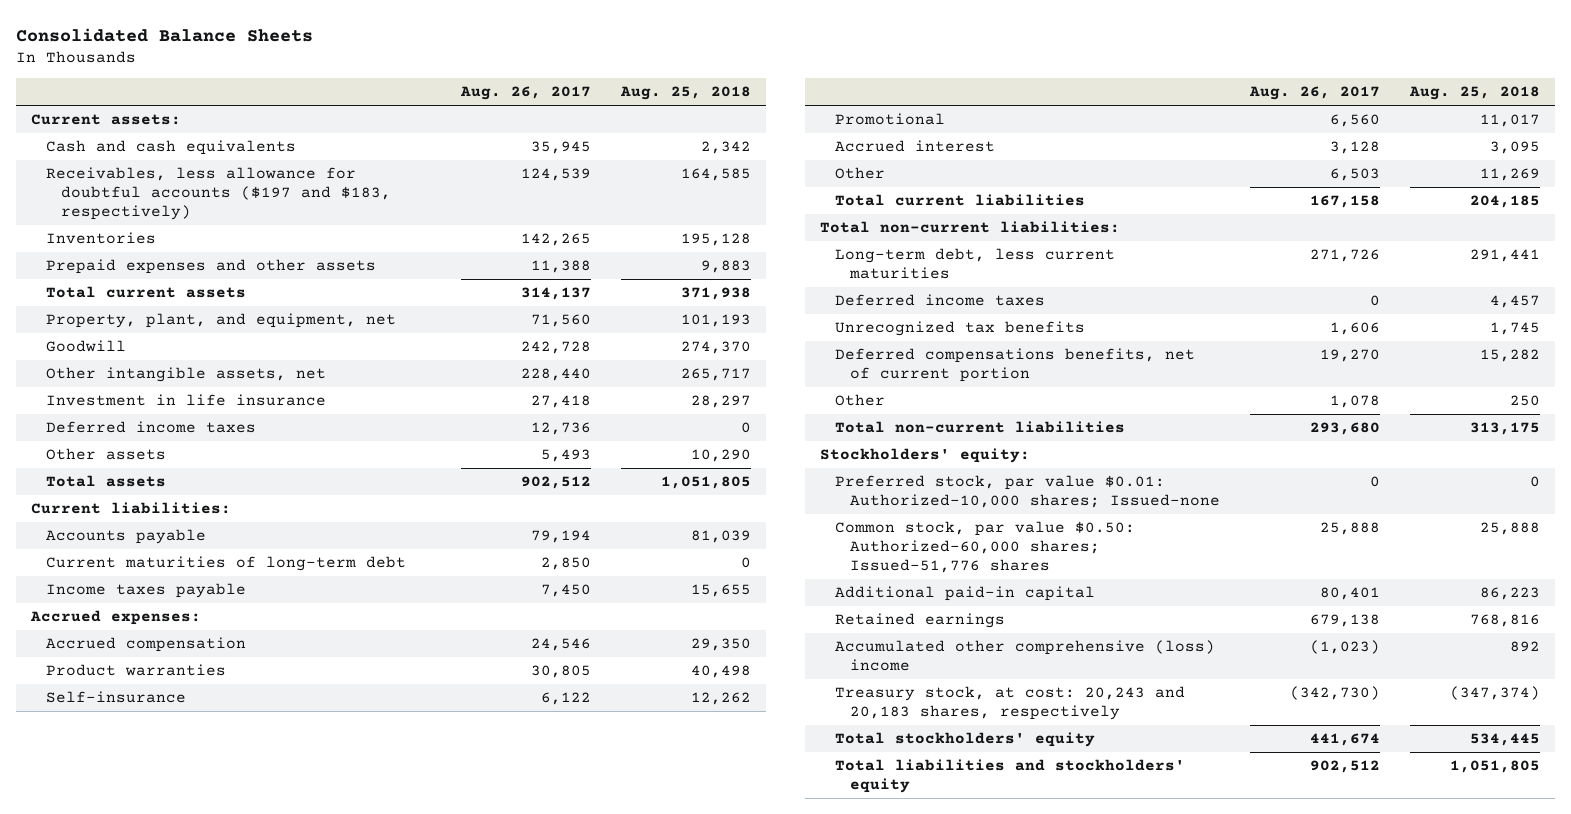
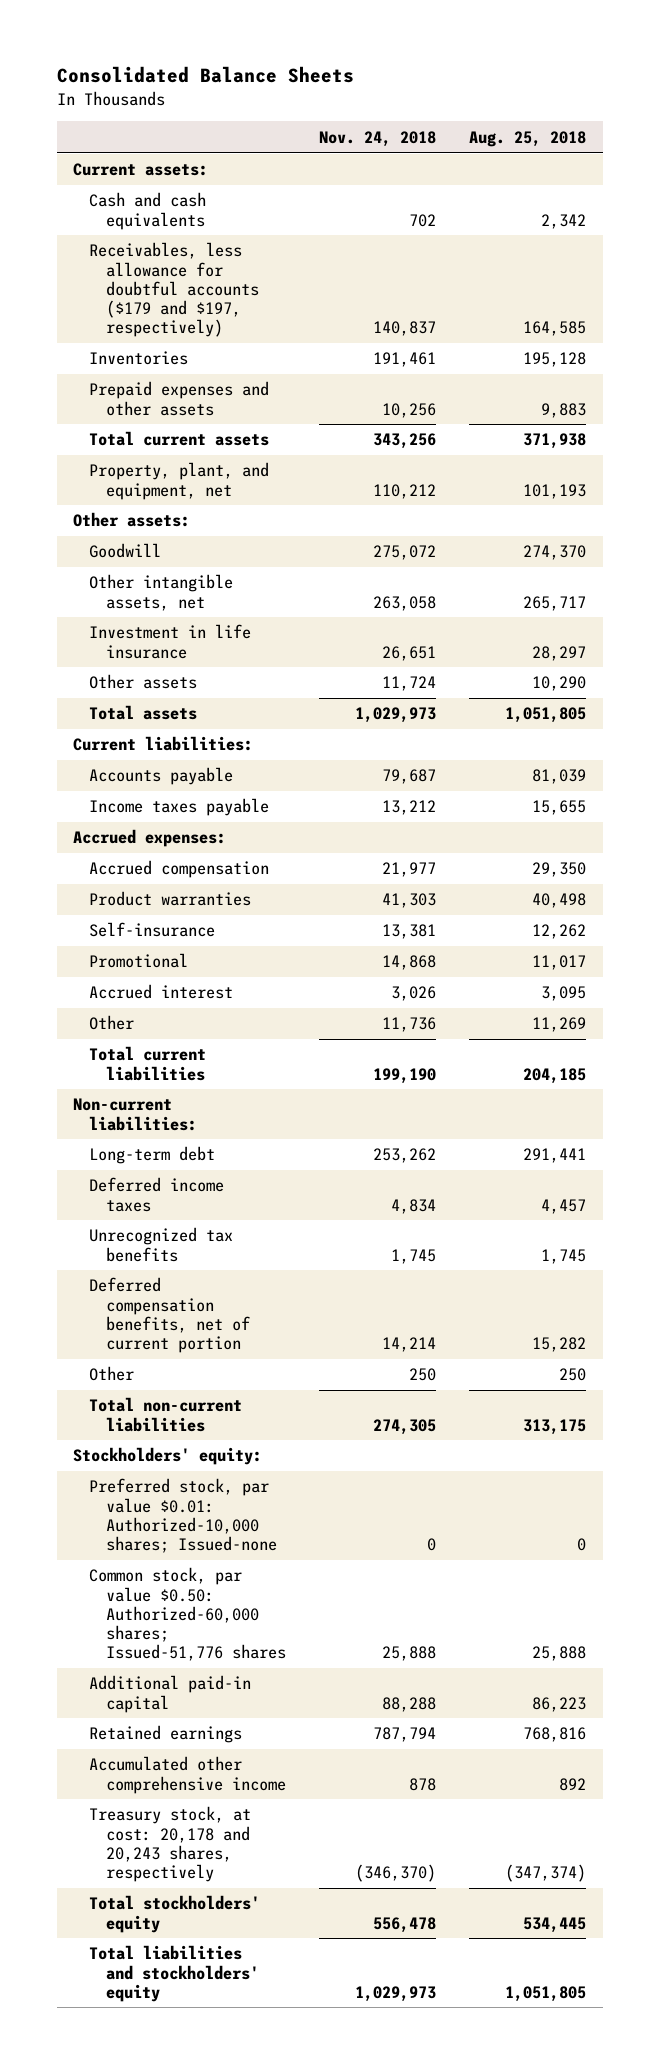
- | Aug. 26, 2017 | Aug. 25, 2018
+ | Nov. 24, 2018 | Aug. 25, 2018
- Receivables, less allowance for doubtful accounts ($197 and $183, respectively) | 124,539 | 164,585
+ Receivables, less allowance for doubtful accounts ($179 and $197, respectively) | 140,837 | 164,585
+ Other assets:
- Deferred income taxes | 12,736 | 0
- Current maturities of long-term debt | 2,850 | 0
- Total non-current liabilities:
- Long-term debt, less current maturities | 271,726 | 291,441
+ Non-current liabilities:
+ Long-term debt | 253,262 | 291,441
- Deferred compensations benefits, net of current portion | 19,270 | 15,282
+ Deferred compensation benefits, net of current portion | 14,214 | 15,282
- Accumulated other comprehensive (loss) income | (1,023) | 892
- Treasury stock, at cost: 20,243 and 20,183 shares, respectively | (342,730) | (347,374)
+ Accumulated other comprehensive income | 878 | 892
+ Treasury stock, at cost: 20,178 and 20,243 shares, respectively | (346,370) | (347,374)

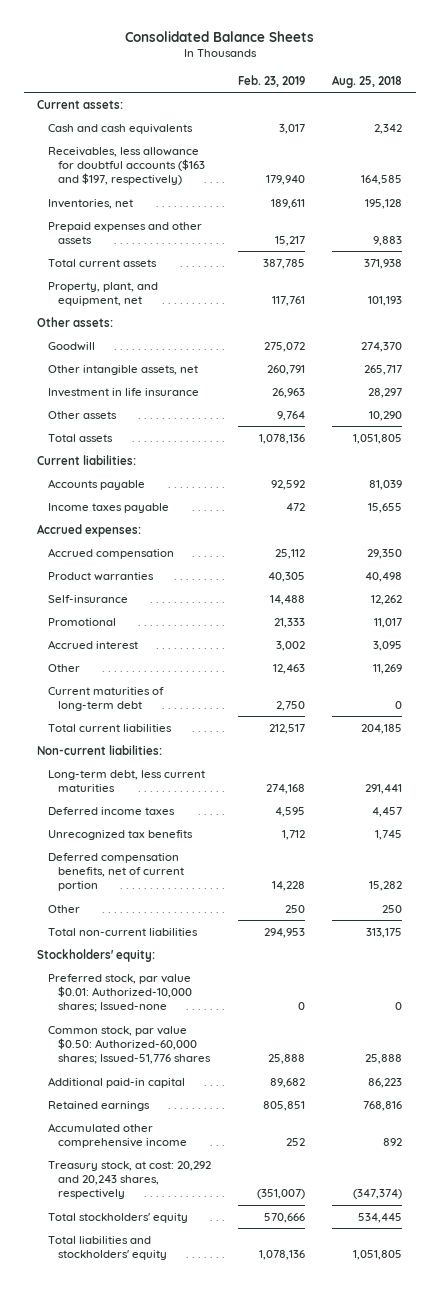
- | Nov. 24, 2018 | Aug. 25, 2018
+ | Feb. 23, 2019 | Aug. 25, 2018
- Receivables, less allowance for doubtful accounts ($179 and $197, respectively) | 140,837 | 164,585
- Inventories | 191,461 | 195,128
+ Receivables, less allowance for doubtful accounts ($163 and $197, respectively) | 179,940 | 164,585
+ Inventories, net | 189,611 | 195,128
+ Current maturities of long-term debt | 2,750 | 0
- Long-term debt | 253,262 | 291,441
+ Long-term debt, less current maturities | 274,168 | 291,441
- Treasury stock, at cost: 20,178 and 20,243 shares, respectively | (346,370) | (347,374)
+ Treasury stock, at cost: 20,292 and 20,243 shares, respectively | (351,007) | (347,374)

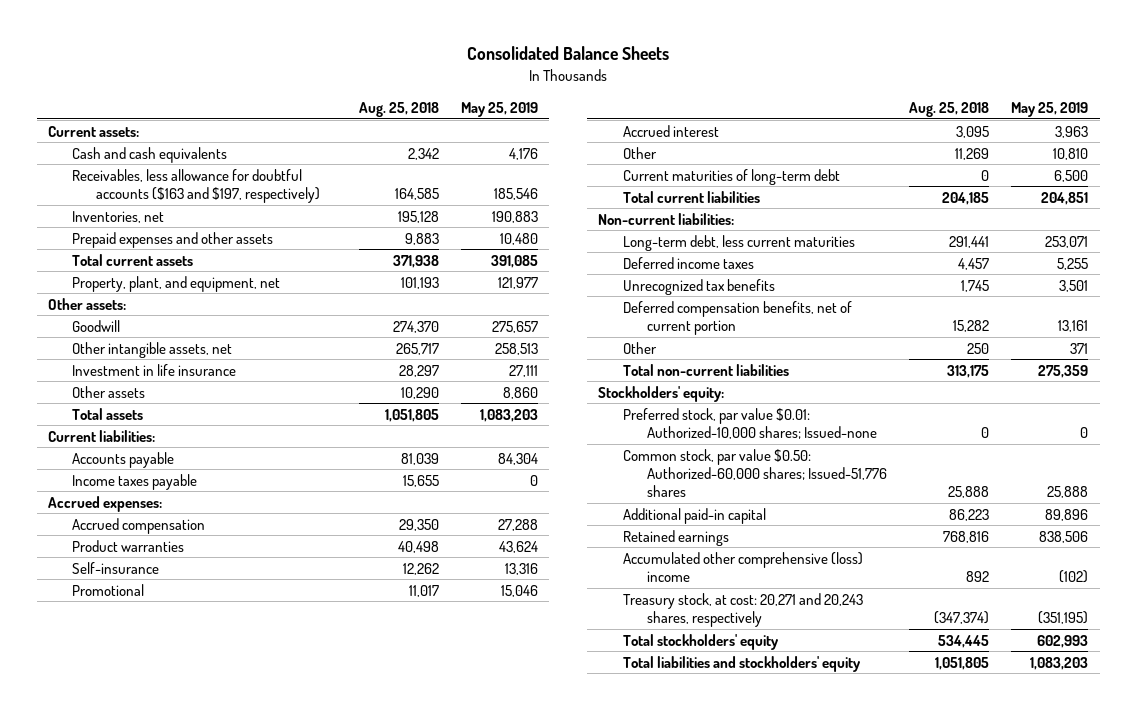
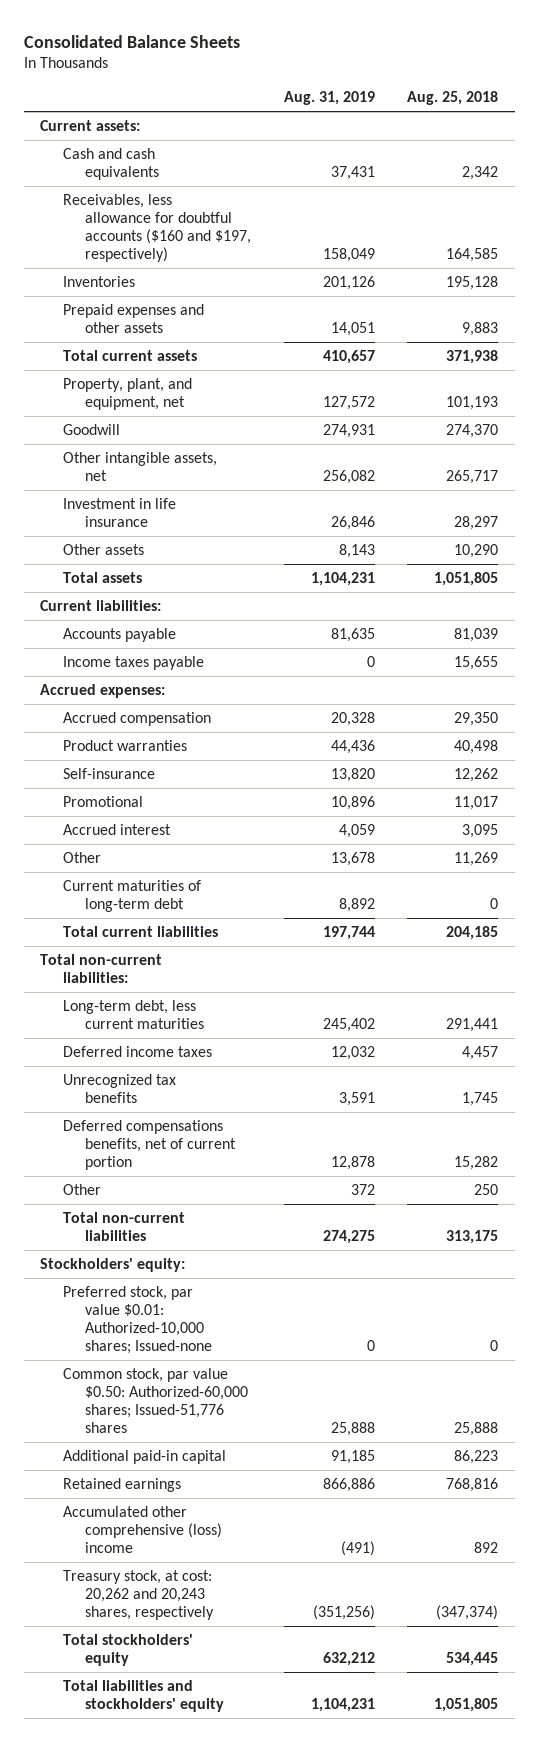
- | Aug. 25, 2018 | May 25, 2019
+ | Aug. 31, 2019 | Aug. 25, 2018
- Receivables, less allowance for doubtful accounts ($163 and $197, respectively) | 164,585 | 185,546
- Inventories, net | 195,128 | 190,883
+ Receivables, less allowance for doubtful accounts ($160 and $197, respectively) | 158,049 | 164,585
+ Inventories | 201,126 | 195,128
- Other assets:
- Non-current liabilities:
+ Total non-current liabilities:
- Deferred compensation benefits, net of current portion | 15,282 | 13,161
+ Deferred compensations benefits, net of current portion | 12,878 | 15,282
- Treasury stock, at cost: 20,271 and 20,243 shares, respectively | (347,374) | (351,195)
+ Treasury stock, at cost: 20,262 and 20,243 shares, respectively | (351,256) | (347,374)

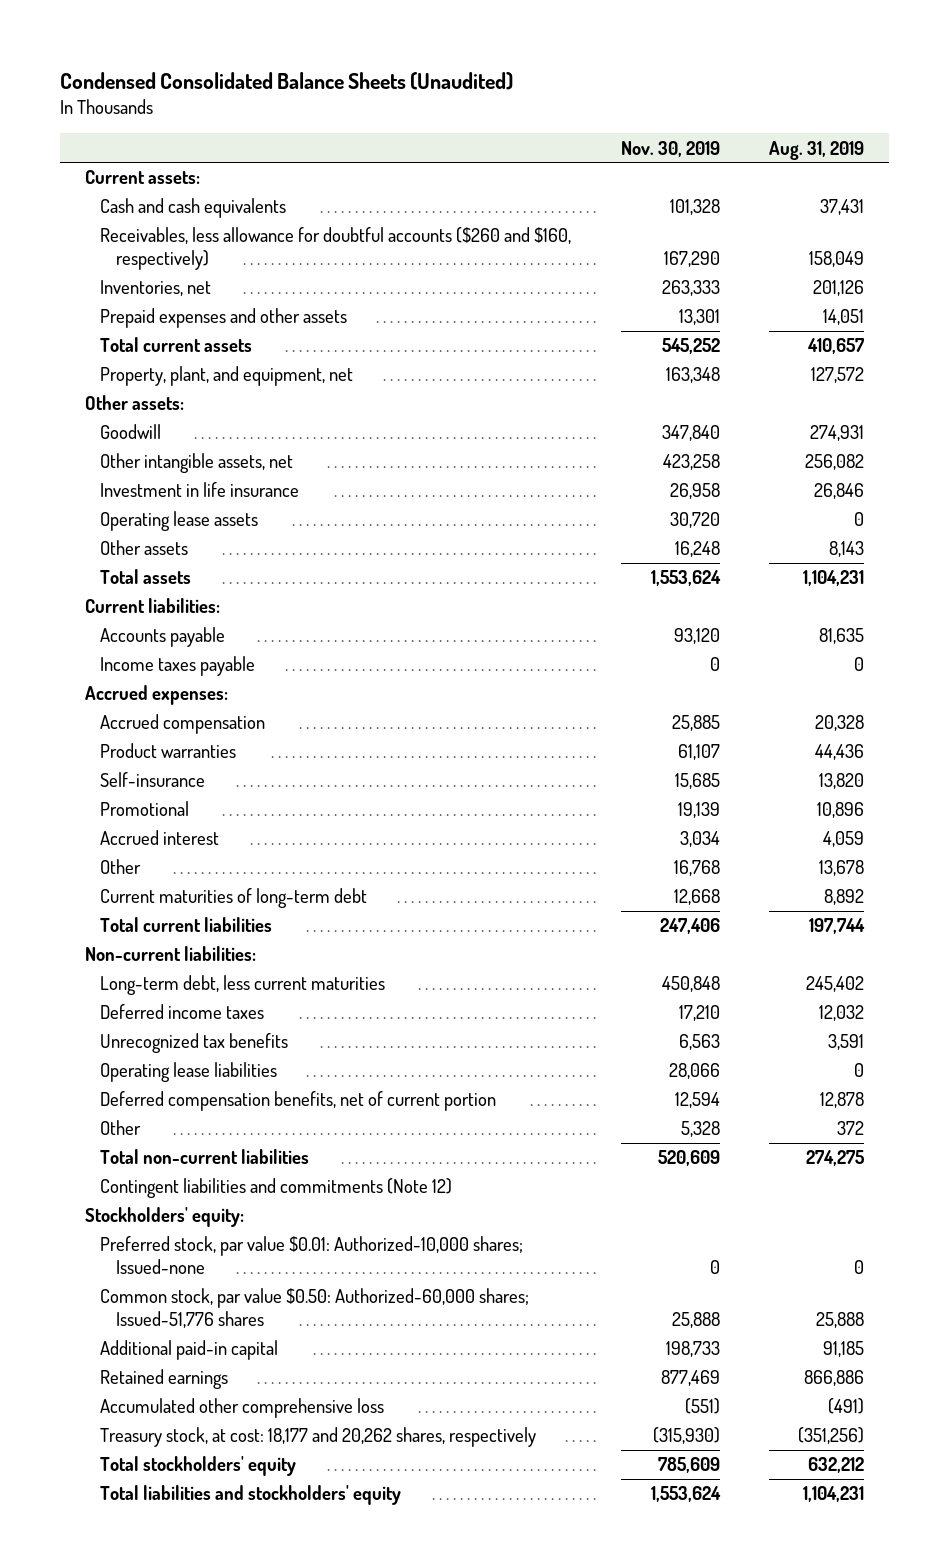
- Consolidated Balance Sheets
+ Condensed Consolidated Balance Sheets (Unaudited)
- | Aug. 31, 2019 | Aug. 25, 2018
+ | Nov. 30, 2019 | Aug. 31, 2019
- Receivables, less allowance for doubtful accounts ($160 and $197, respectively) | 158,049 | 164,585
- Inventories | 201,126 | 195,128
+ Receivables, less allowance for doubtful accounts ($260 and $160, respectively) | 167,290 | 158,049
+ Inventories, net | 263,333 | 201,126
+ Other assets:
+ Operating lease assets | 30,720 | 0
- Total non-current liabilities:
+ Non-current liabilities:
- Deferred compensations benefits, net of current portion | 12,878 | 15,282
+ Operating lease liabilities | 28,066 | 0
+ Deferred compensation benefits, net of current portion | 12,594 | 12,878
+ Contingent liabilities and commitments (Note 12)
- Accumulated other comprehensive (loss) income | (491) | 892
- Treasury stock, at cost: 20,262 and 20,243 shares, respectively | (351,256) | (347,374)
+ Accumulated other comprehensive loss | (551) | (491)
+ Treasury stock, at cost: 18,177 and 20,262 shares, respectively | (315,930) | (351,256)

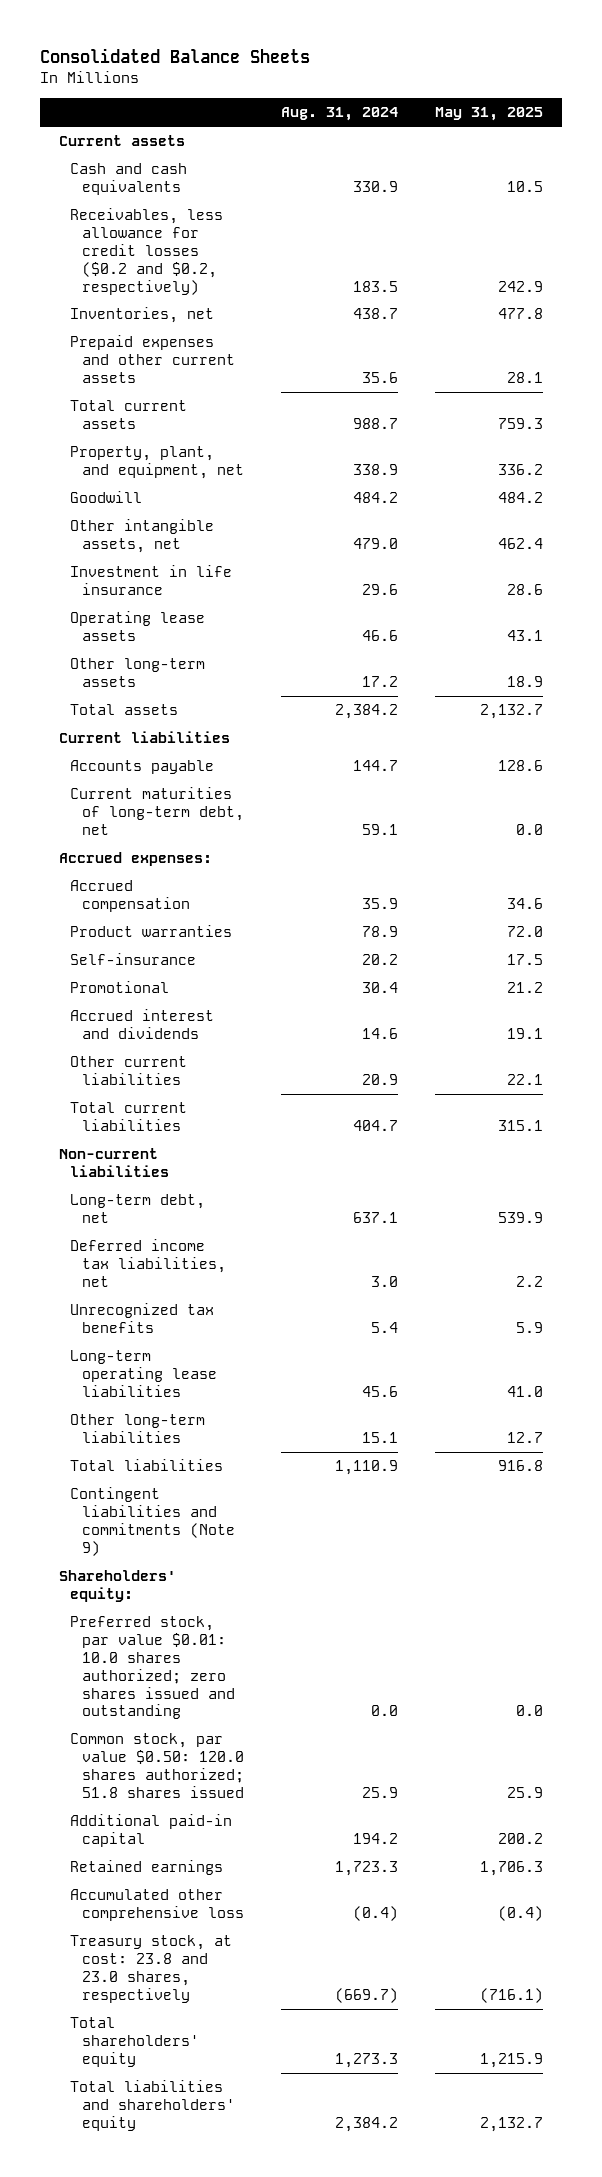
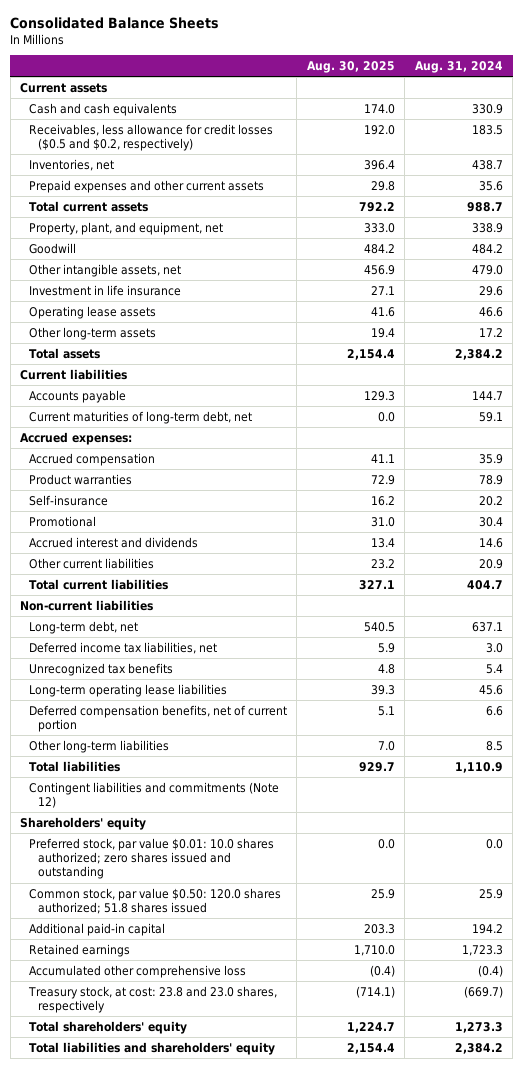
- | Aug. 31, 2024 | May 31, 2025
+ | Aug. 30, 2025 | Aug. 31, 2024
- Receivables, less allowance for credit losses ($0.2 and $0.2, respectively) | 183.5 | 242.9
+ Receivables, less allowance for credit losses ($0.5 and $0.2, respectively) | 192.0 | 183.5
- Other long-term liabilities | 15.1 | 12.7
+ Deferred compensation benefits, net of current portion | 5.1 | 6.6
+ Other long-term liabilities | 7.0 | 8.5
- Contingent liabilities and commitments (Note 9)
- Shareholders' equity:
+ Contingent liabilities and commitments (Note 12)
+ Shareholders' equity

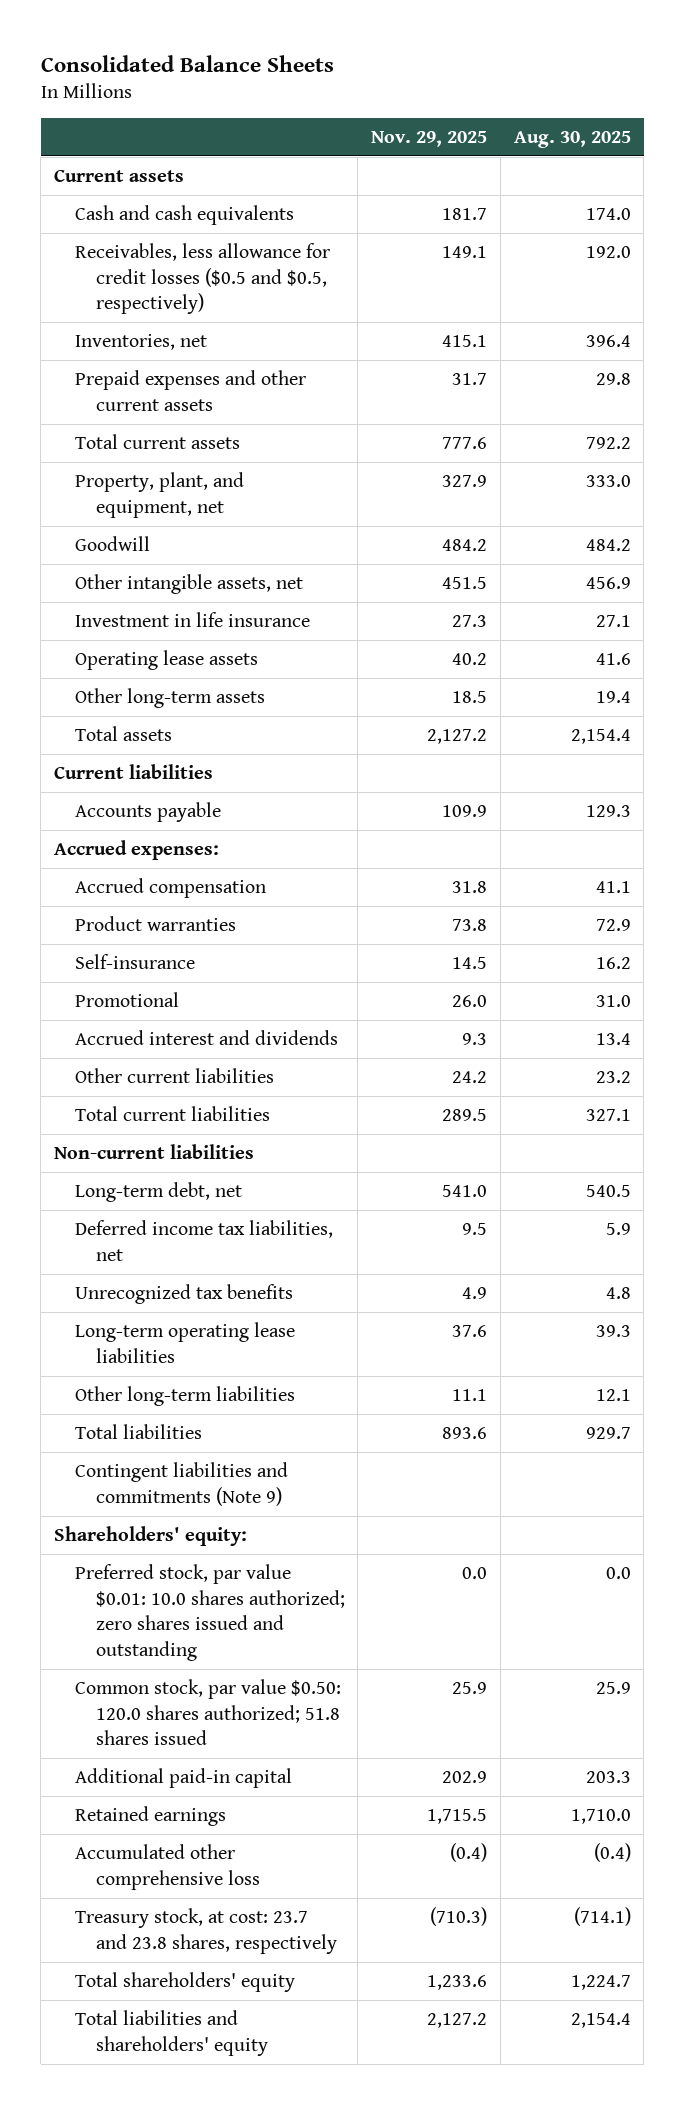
- | Aug. 30, 2025 | Aug. 31, 2024
+ | Nov. 29, 2025 | Aug. 30, 2025
- Receivables, less allowance for credit losses ($0.5 and $0.2, respectively) | 192.0 | 183.5
+ Receivables, less allowance for credit losses ($0.5 and $0.5, respectively) | 149.1 | 192.0
- Current maturities of long-term debt, net | 0.0 | 59.1
- Deferred compensation benefits, net of current portion | 5.1 | 6.6
- Other long-term liabilities | 7.0 | 8.5
+ Other long-term liabilities | 11.1 | 12.1
- Contingent liabilities and commitments (Note 12)
- Shareholders' equity
+ Contingent liabilities and commitments (Note 9)
+ Shareholders' equity:
- Treasury stock, at cost: 23.8 and 23.0 shares, respectively | (714.1) | (669.7)
+ Treasury stock, at cost: 23.7 and 23.8 shares, respectively | (710.3) | (714.1)

